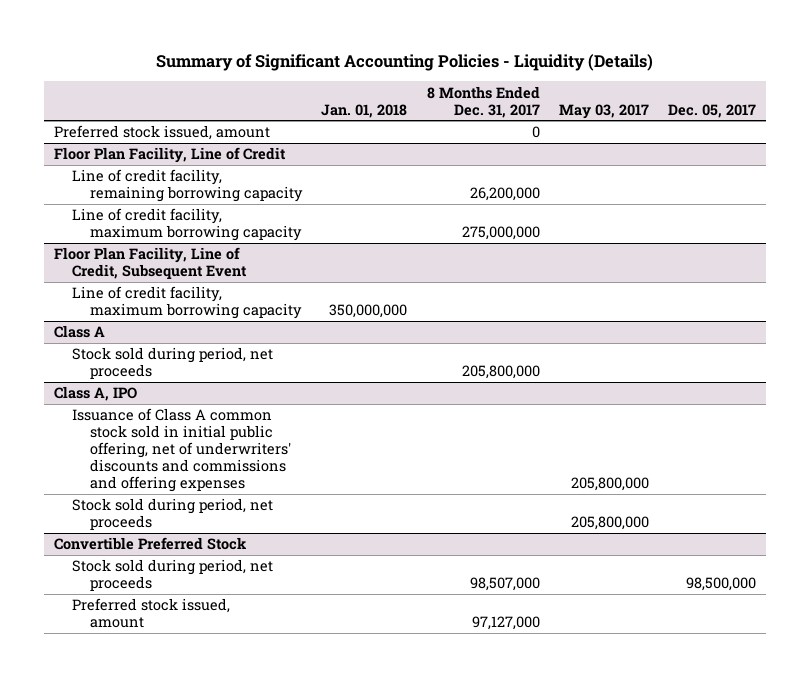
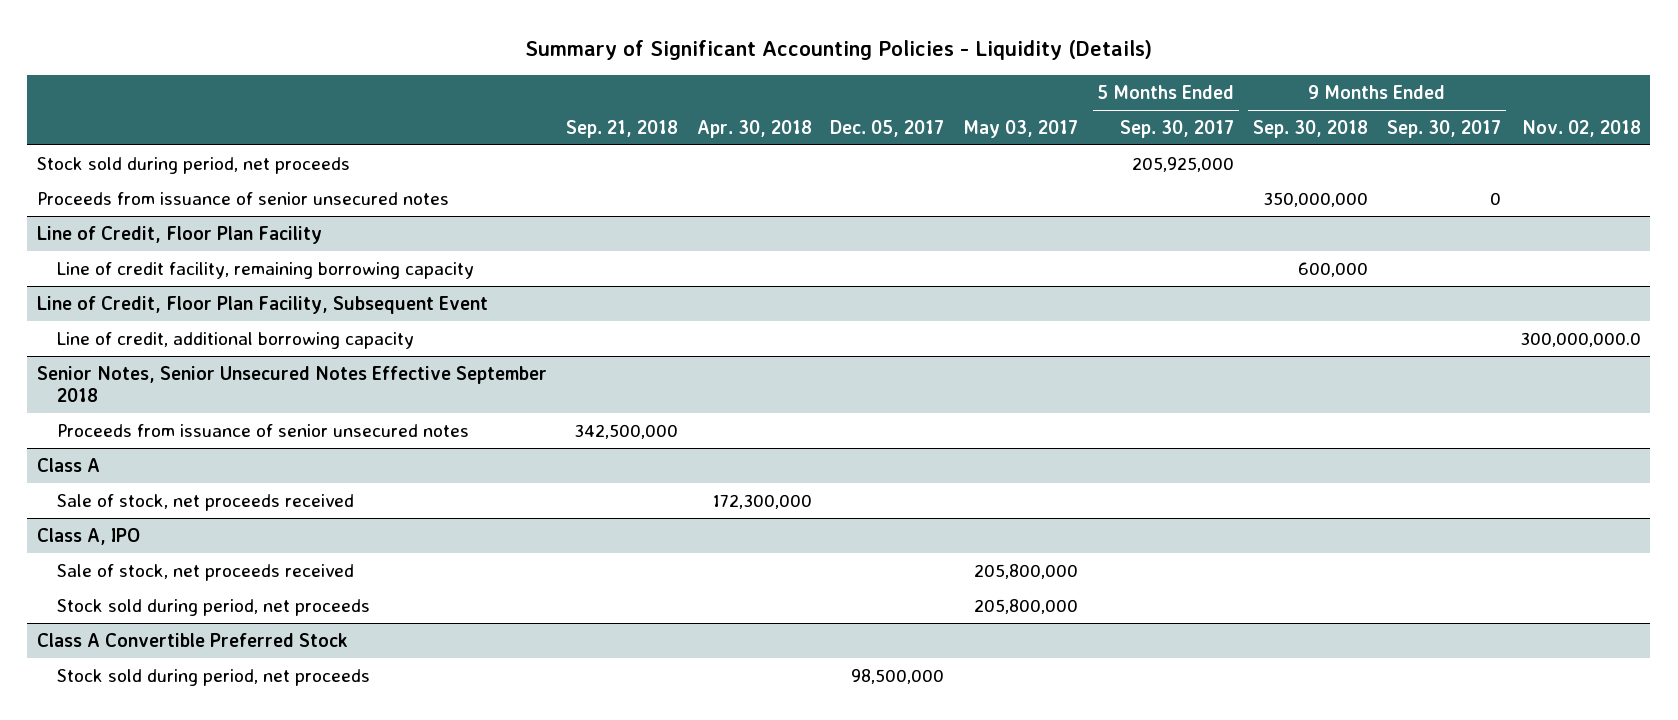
- | Jan. 01, 2018 | 8 Months Ended Dec. 31, 2017 | May 03, 2017 | Dec. 05, 2017
+ | Sep. 21, 2018 | Apr. 30, 2018 | Dec. 05, 2017 | May 03, 2017 | 5 Months Ended Sep. 30, 2017 | 9 Months Ended Sep. 30, 2018 | 9 Months Ended Sep. 30, 2017 | Nov. 02, 2018
- Preferred stock issued, amount | | 0 | |
- Floor Plan Facility, Line of Credit
+ Stock sold during period, net proceeds | | | | | 205,925,000 | | |
+ Proceeds from issuance of senior unsecured notes | | | | | | 350,000,000 | 0 |
+ Line of Credit, Floor Plan Facility
- Line of credit facility, maximum borrowing capacity | | 275,000,000 | |
- Floor Plan Facility, Line of Credit, Subsequent Event
- Line of credit facility, maximum borrowing capacity | 350,000,000 | | |
+ Line of Credit, Floor Plan Facility, Subsequent Event
+ Line of credit, additional borrowing capacity | | | | | | | | 300,000,000.0
+ Senior Notes, Senior Unsecured Notes Effective September 2018
+ Proceeds from issuance of senior unsecured notes | 342,500,000 | | | | | | |
@ Class A
- Stock sold during period, net proceeds | | 205,800,000 | |
+ Sale of stock, net proceeds received | | 172,300,000 | | | | | |
@ Class A, IPO
- Issuance of Class A common stock sold in initial public offering, net of underwriters' discounts and commissions and offering expenses | | | 205,800,000 |
+ Sale of stock, net proceeds received | | | | 205,800,000 | | | |
- Convertible Preferred Stock
+ Class A Convertible Preferred Stock
- Preferred stock issued, amount | | 97,127,000 | |

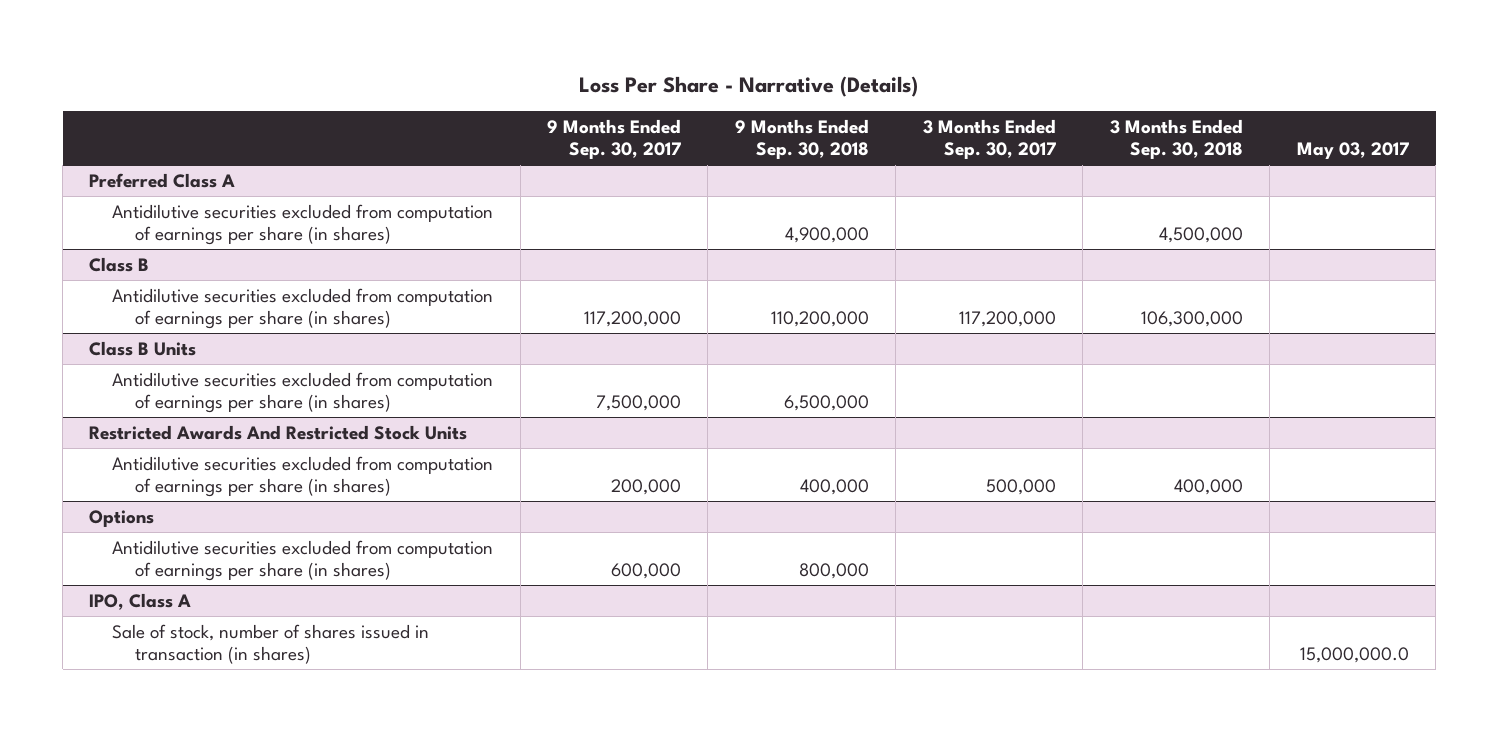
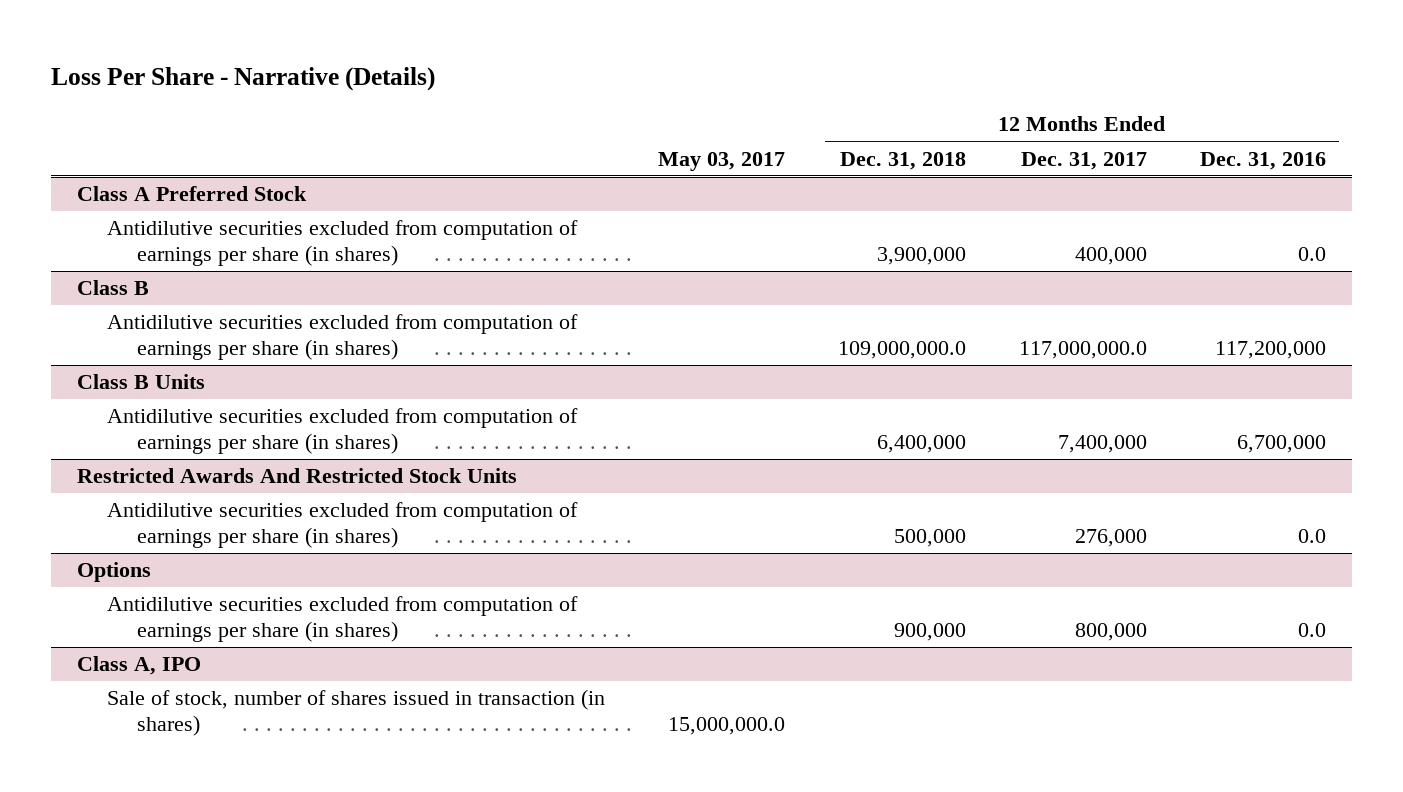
- | 9 Months Ended Sep. 30, 2017 | 9 Months Ended Sep. 30, 2018 | 3 Months Ended Sep. 30, 2017 | 3 Months Ended Sep. 30, 2018 | May 03, 2017
+ | May 03, 2017 | 12 Months Ended Dec. 31, 2018 | 12 Months Ended Dec. 31, 2017 | 12 Months Ended Dec. 31, 2016
- Preferred Class A
+ Class A Preferred Stock
- IPO, Class A
+ Class A, IPO

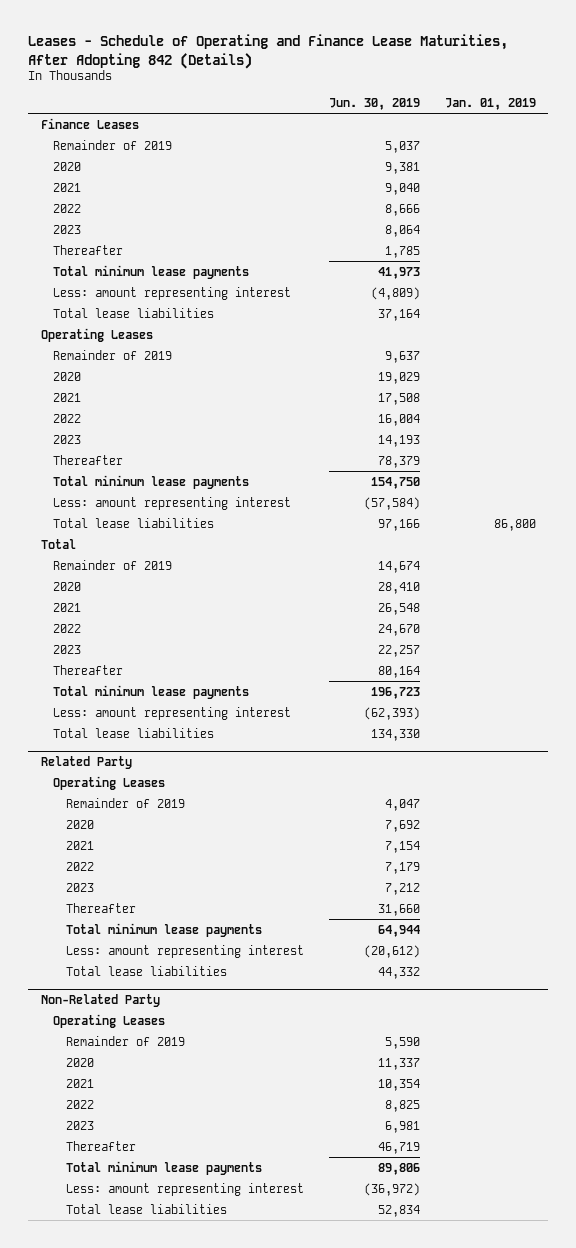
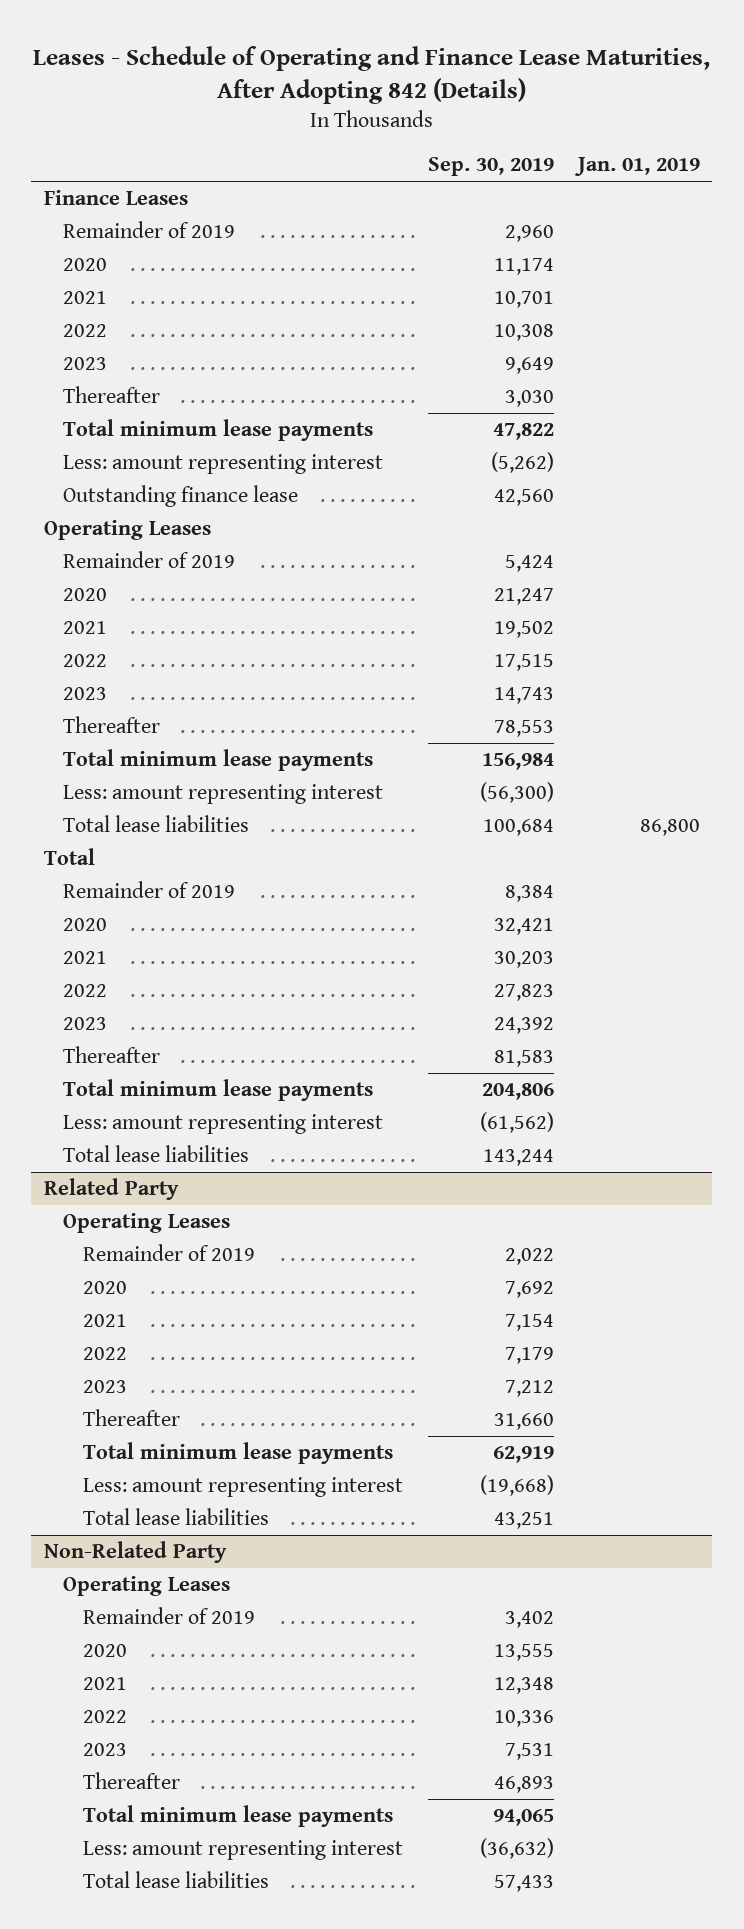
- | Jun. 30, 2019 | Jan. 01, 2019
+ | Sep. 30, 2019 | Jan. 01, 2019
- Total lease liabilities | 37,164 |
+ Outstanding finance lease | 42,560 |

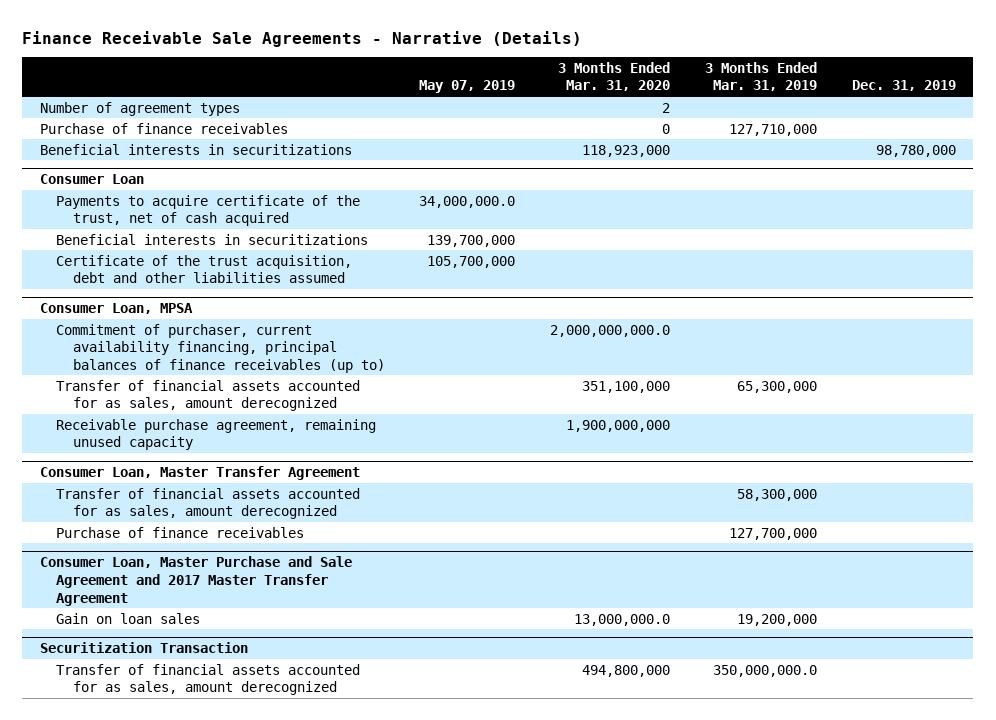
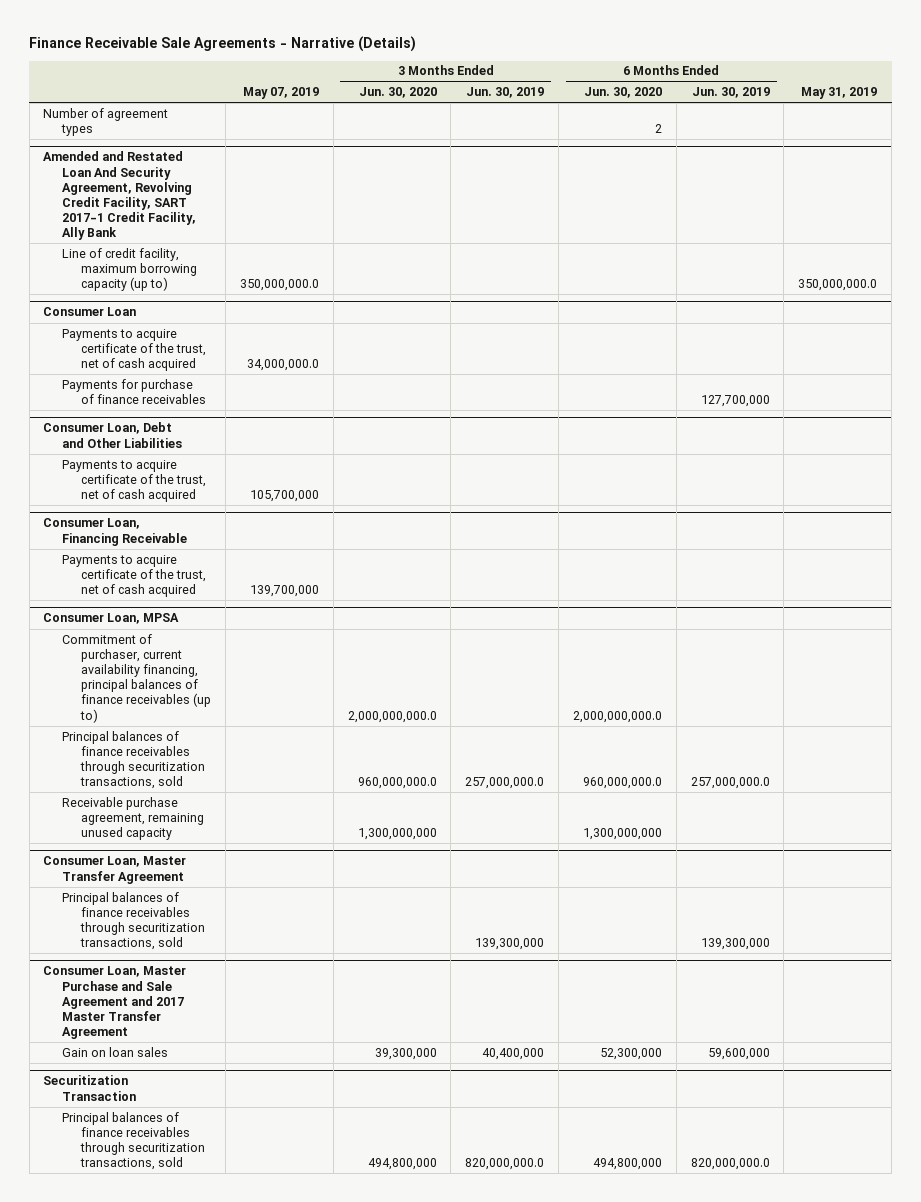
- | May 07, 2019 | 3 Months Ended Mar. 31, 2020 | 3 Months Ended Mar. 31, 2019 | Dec. 31, 2019
+ | May 07, 2019 | 3 Months Ended Jun. 30, 2020 | 3 Months Ended Jun. 30, 2019 | 6 Months Ended Jun. 30, 2020 | 6 Months Ended Jun. 30, 2019 | May 31, 2019
- Purchase of finance receivables | | 0 | 127,710,000 |
- Beneficial interests in securitizations | | 118,923,000 | | 98,780,000
+ Amended and Restated Loan And Security Agreement, Revolving Credit Facility, SART 2017-1 Credit Facility, Ally Bank
+ Line of credit facility, maximum borrowing capacity (up to) | 350,000,000.0 | | | | | 350,000,000.0
@ Consumer Loan
- Beneficial interests in securitizations | 139,700,000 | | |
- Certificate of the trust acquisition, debt and other liabilities assumed | 105,700,000 | | |
+ Payments for purchase of finance receivables | | | | | 127,700,000 |
+ Consumer Loan, Debt and Other Liabilities
+ Payments to acquire certificate of the trust, net of cash acquired | 105,700,000 | | | | |
+ Consumer Loan, Financing Receivable
+ Payments to acquire certificate of the trust, net of cash acquired | 139,700,000 | | | | |
@ Consumer Loan, MPSA
- Transfer of financial assets accounted for as sales, amount derecognized | | 351,100,000 | 65,300,000 |
+ Principal balances of finance receivables through securitization transactions, sold | | 960,000,000.0 | 257,000,000.0 | 960,000,000.0 | 257,000,000.0 |
@ Consumer Loan, Master Transfer Agreement
- Transfer of financial assets accounted for as sales, amount derecognized | | | 58,300,000 |
- Purchase of finance receivables | | | 127,700,000 |
+ Principal balances of finance receivables through securitization transactions, sold | | | 139,300,000 | | 139,300,000 |
@ Securitization Transaction
- Transfer of financial assets accounted for as sales, amount derecognized | | 494,800,000 | 350,000,000.0 |
+ Principal balances of finance receivables through securitization transactions, sold | | 494,800,000 | 820,000,000.0 | 494,800,000 | 820,000,000.0 |

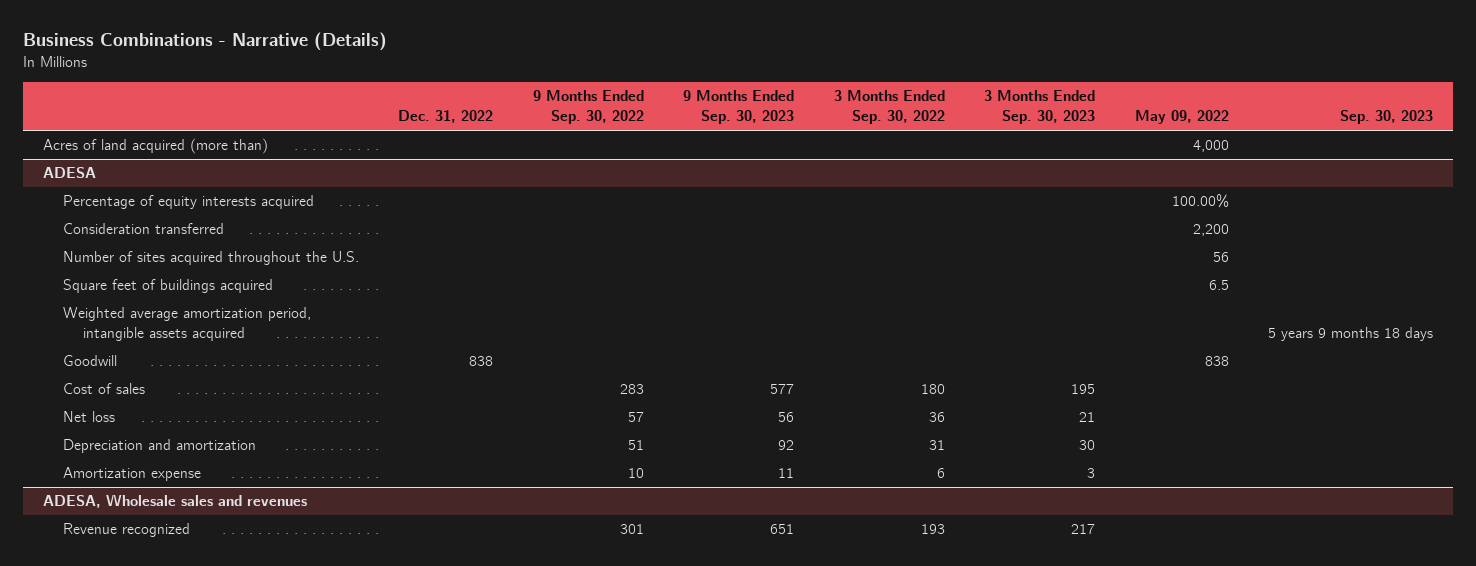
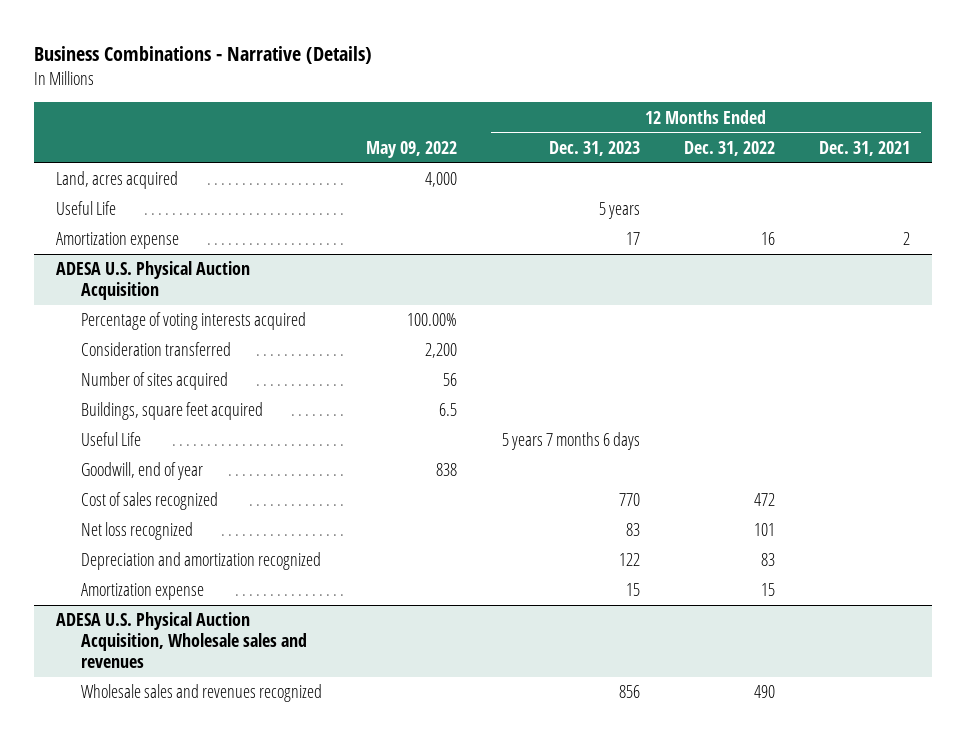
- | Dec. 31, 2022 | 9 Months Ended Sep. 30, 2022 | 9 Months Ended Sep. 30, 2023 | 3 Months Ended Sep. 30, 2022 | 3 Months Ended Sep. 30, 2023 | May 09, 2022 | Sep. 30, 2023
+ | May 09, 2022 | 12 Months Ended Dec. 31, 2023 | 12 Months Ended Dec. 31, 2022 | 12 Months Ended Dec. 31, 2021
- Acres of land acquired (more than) | | | | | | 4,000 |
- ADESA
- Percentage of equity interests acquired | | | | | | 100.00% |
+ Land, acres acquired | 4,000 | | |
+ Useful Life | | 5 years | |
+ Amortization expense | | 17 | 16 | 2
+ ADESA U.S. Physical Auction Acquisition
+ Percentage of voting interests acquired | 100.00% | | |
- Number of sites acquired throughout the U.S. | | | | | | 56 |
- Square feet of buildings acquired | | | | | | 6.5 |
- Weighted average amortization period, intangible assets acquired | | | | | | | 5 years 9 months 18 days
- Goodwill | 838 | | | | | 838 |
- Cost of sales | | 283 | 577 | 180 | 195 | |
- Net loss | | 57 | 56 | 36 | 21 | |
- Depreciation and amortization | | 51 | 92 | 31 | 30 | |
+ Number of sites acquired | 56 | | |
+ Buildings, square feet acquired | 6.5 | | |
+ Useful Life | | 5 years 7 months 6 days | |
+ Goodwill, end of year | 838 | | |
+ Cost of sales recognized | | 770 | 472 |
+ Net loss recognized | | 83 | 101 |
+ Depreciation and amortization recognized | | 122 | 83 |
- ADESA, Wholesale sales and revenues
- Revenue recognized | | 301 | 651 | 193 | 217 | |
+ ADESA U.S. Physical Auction Acquisition, Wholesale sales and revenues
+ Wholesale sales and revenues recognized | | 856 | 490 |

